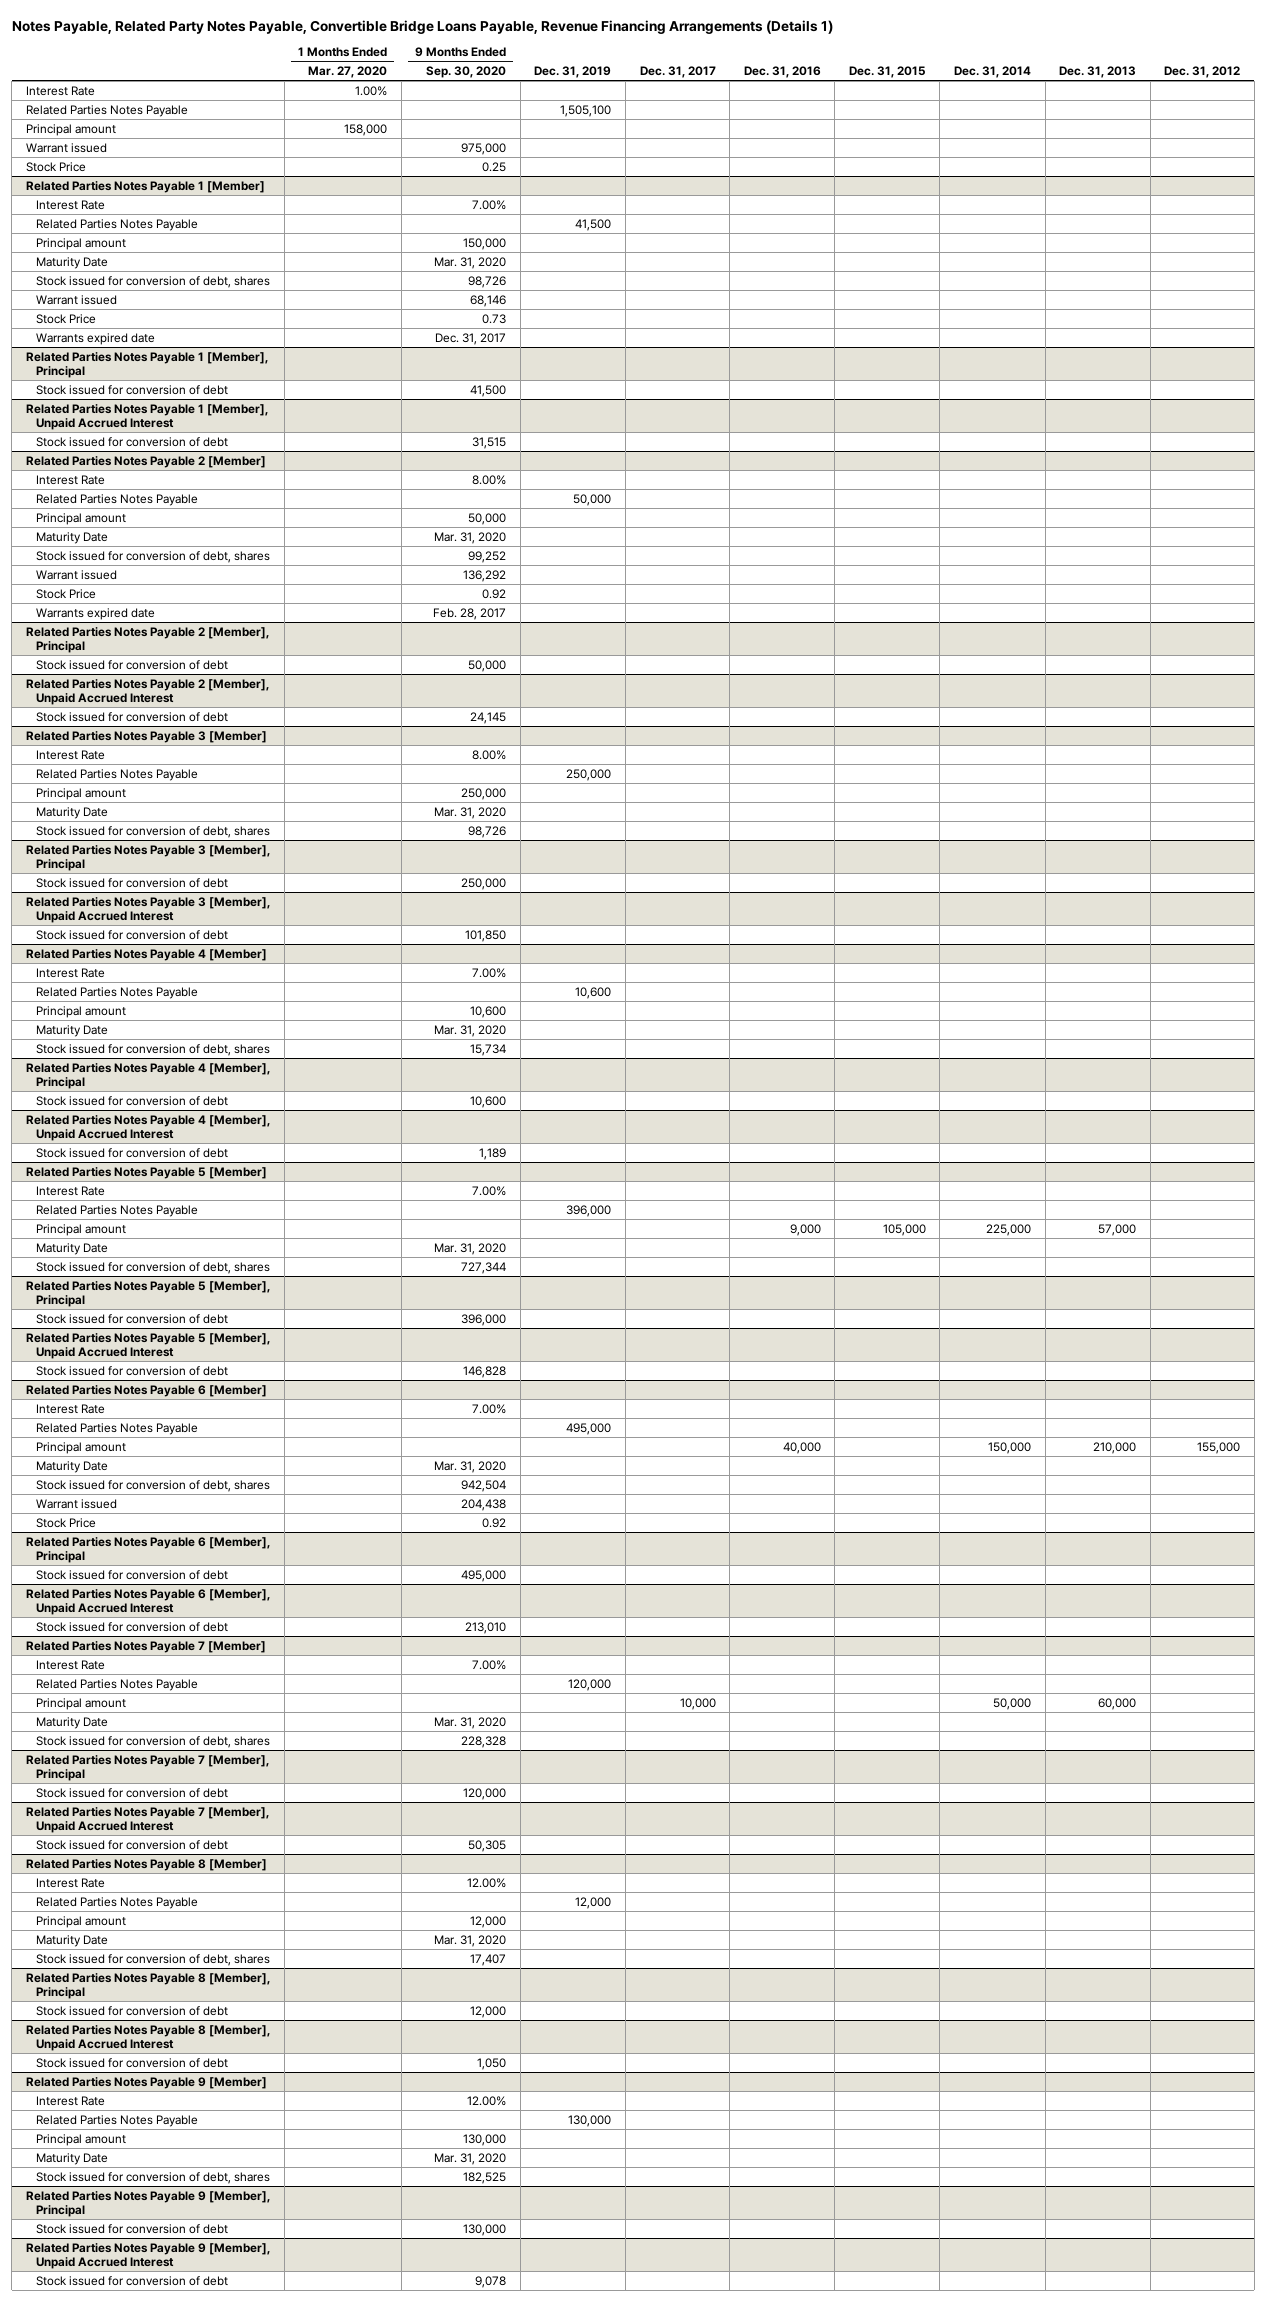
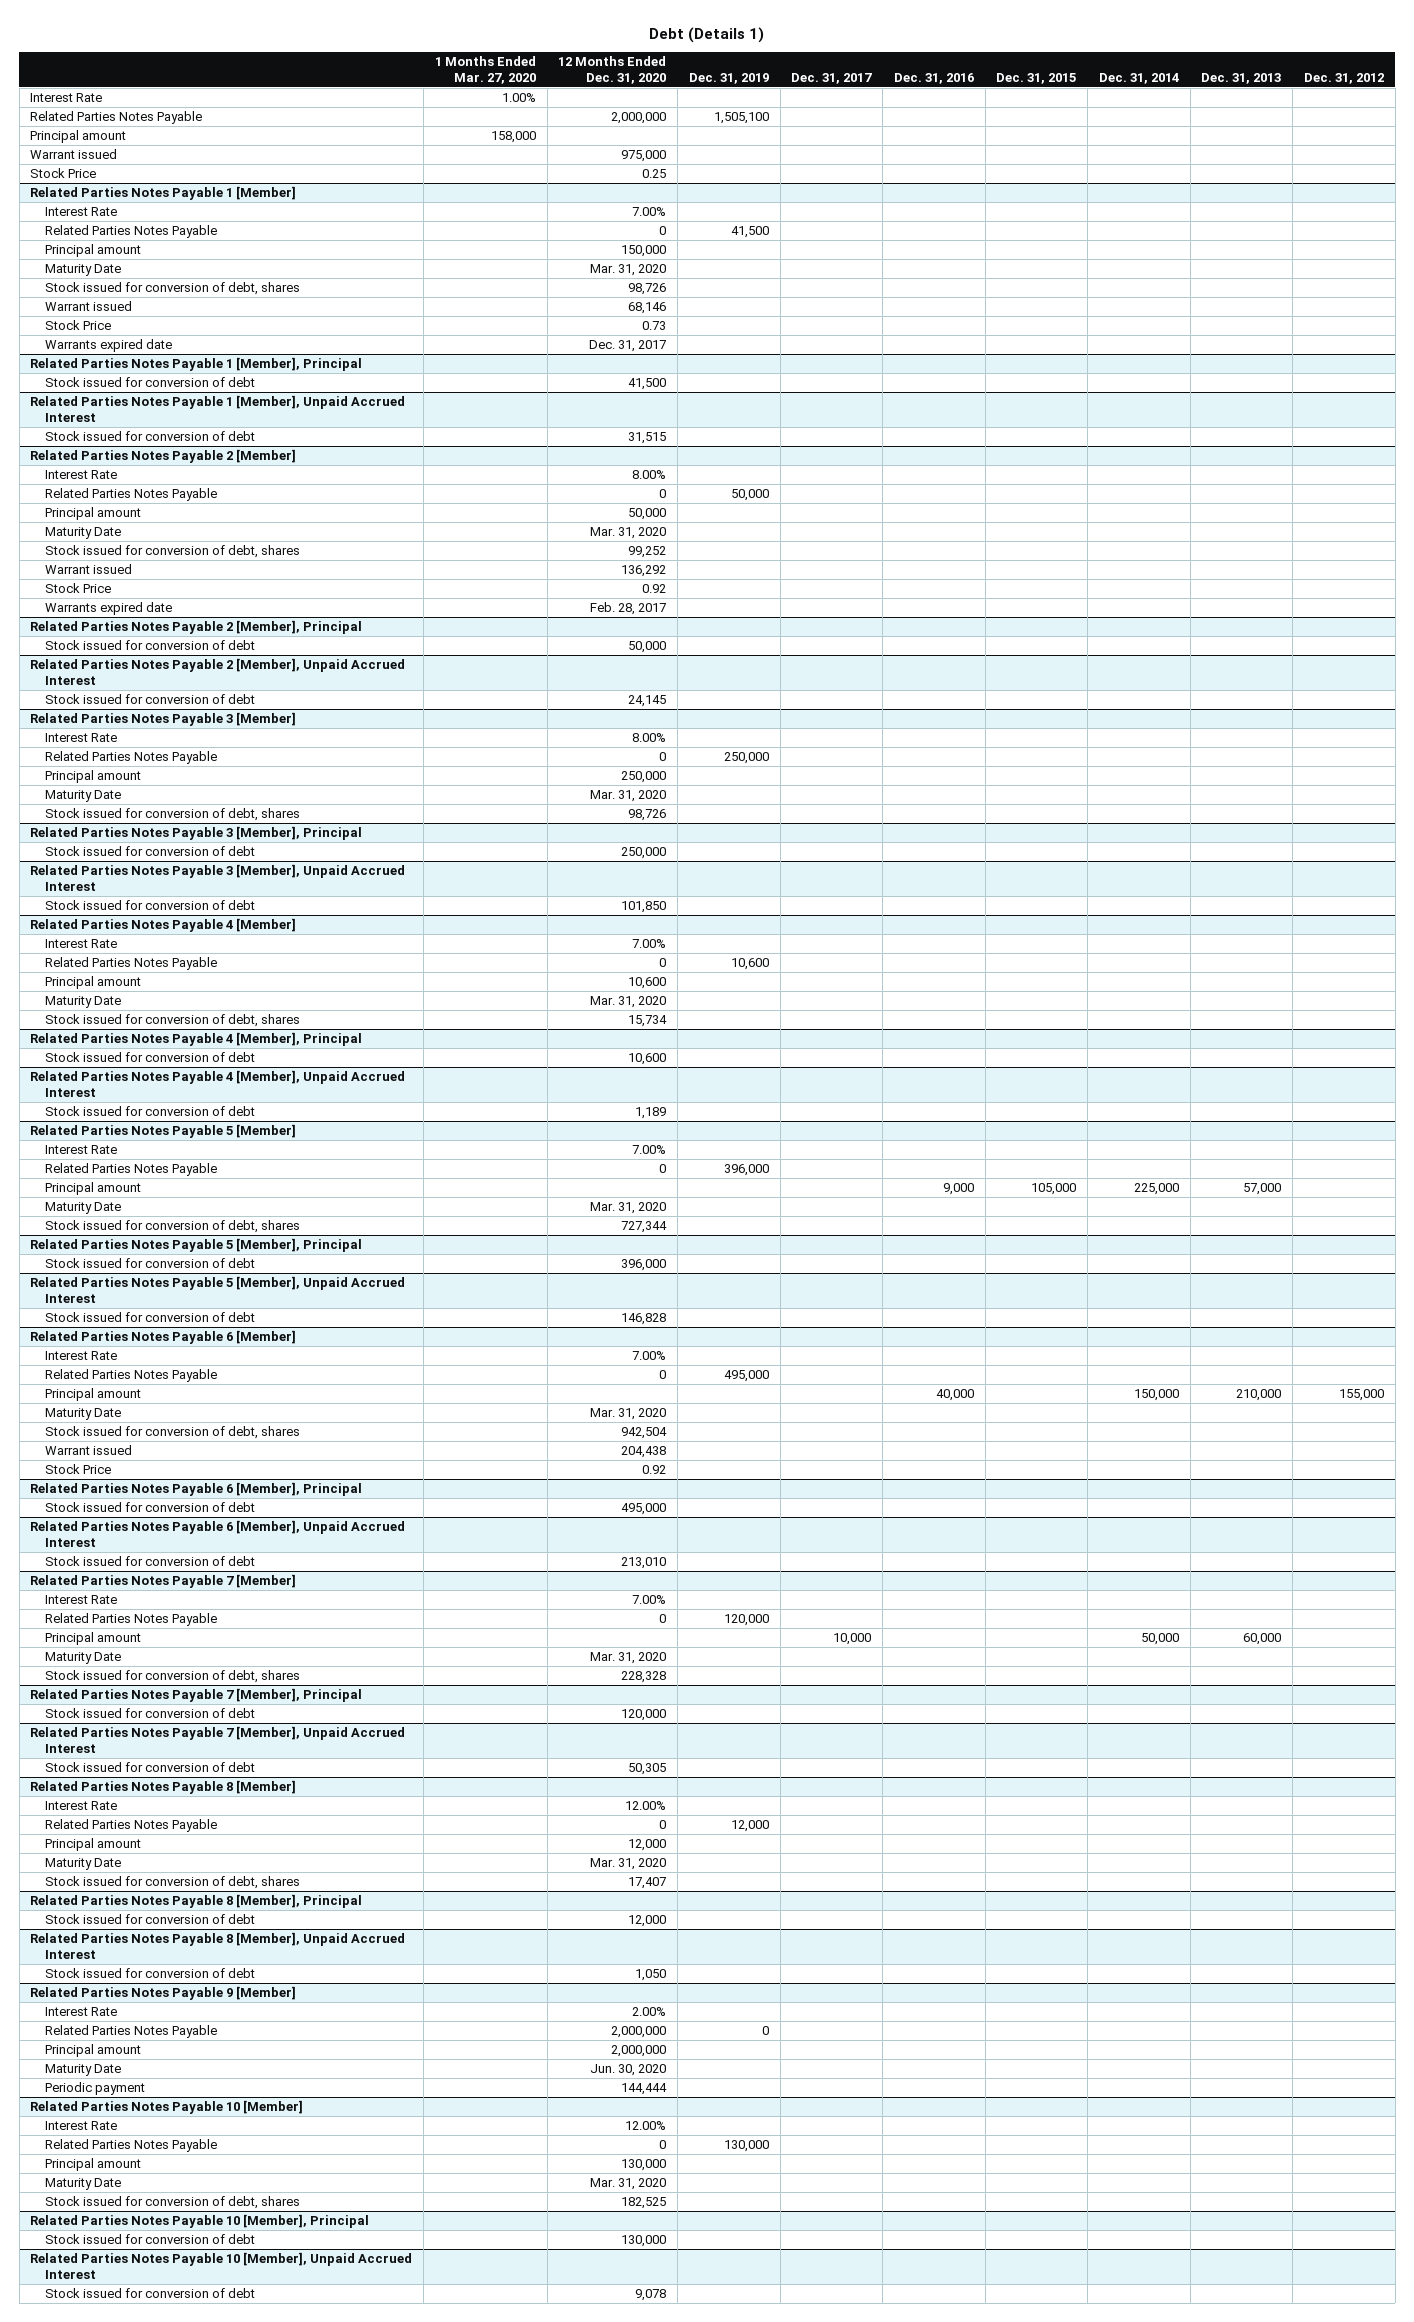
- Notes Payable, Related Party Notes Payable, Convertible Bridge Loans Payable, Revenue Financing Arrangements (Details 1)
+ Debt (Details 1)
- | 1 Months Ended Mar. 27, 2020 | 9 Months Ended Sep. 30, 2020 | Dec. 31, 2019 | Dec. 31, 2017 | Dec. 31, 2016 | Dec. 31, 2015 | Dec. 31, 2014 | Dec. 31, 2013 | Dec. 31, 2012
+ | 1 Months Ended Mar. 27, 2020 | 12 Months Ended Dec. 31, 2020 | Dec. 31, 2019 | Dec. 31, 2017 | Dec. 31, 2016 | Dec. 31, 2015 | Dec. 31, 2014 | Dec. 31, 2013 | Dec. 31, 2012
@ Related Parties Notes Payable 9 [Member]
- Related Parties Notes Payable | | | 130,000 | | | | | |
+ Related Parties Notes Payable | | 2,000,000 | 0 | | | | | |
- Stock issued for conversion of debt, shares | | 182,525 | | | | | | |
- Related Parties Notes Payable 9 [Member], Principal
@ Related Parties Notes Payable 9 [Member]
+ Periodic payment | | 144,444 | | | | | | |
+ Related Parties Notes Payable 10 [Member]
+ Interest Rate | | 12.00% | | | | | | |
+ Related Parties Notes Payable | | 0 | 130,000 | | | | | |
+ Principal amount | | 130,000 | | | | | | |
+ Maturity Date | | Mar. 31, 2020 | | | | | | |
+ Stock issued for conversion of debt, shares | | 182,525 | | | | | | |
+ Related Parties Notes Payable 10 [Member], Principal
- Related Parties Notes Payable 9 [Member], Unpaid Accrued Interest
+ Related Parties Notes Payable 10 [Member], Unpaid Accrued Interest

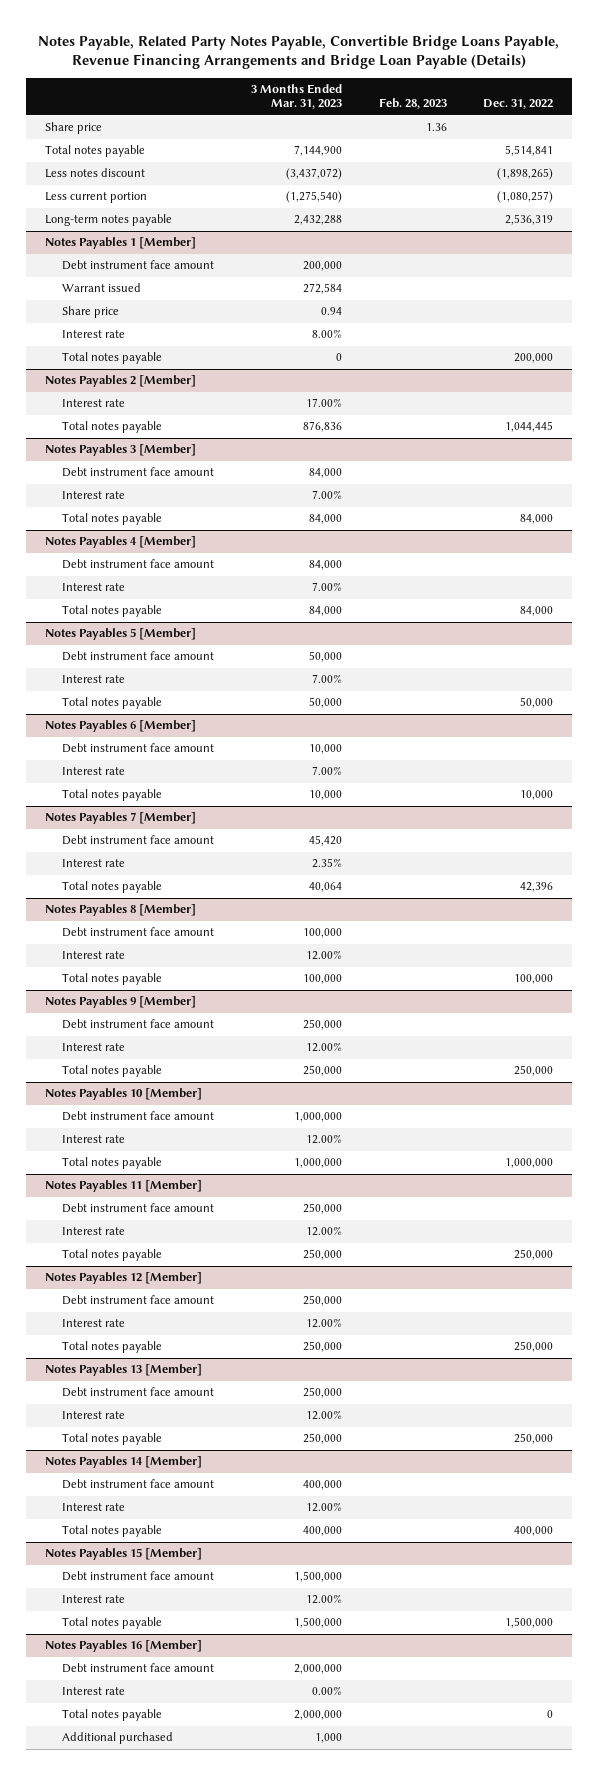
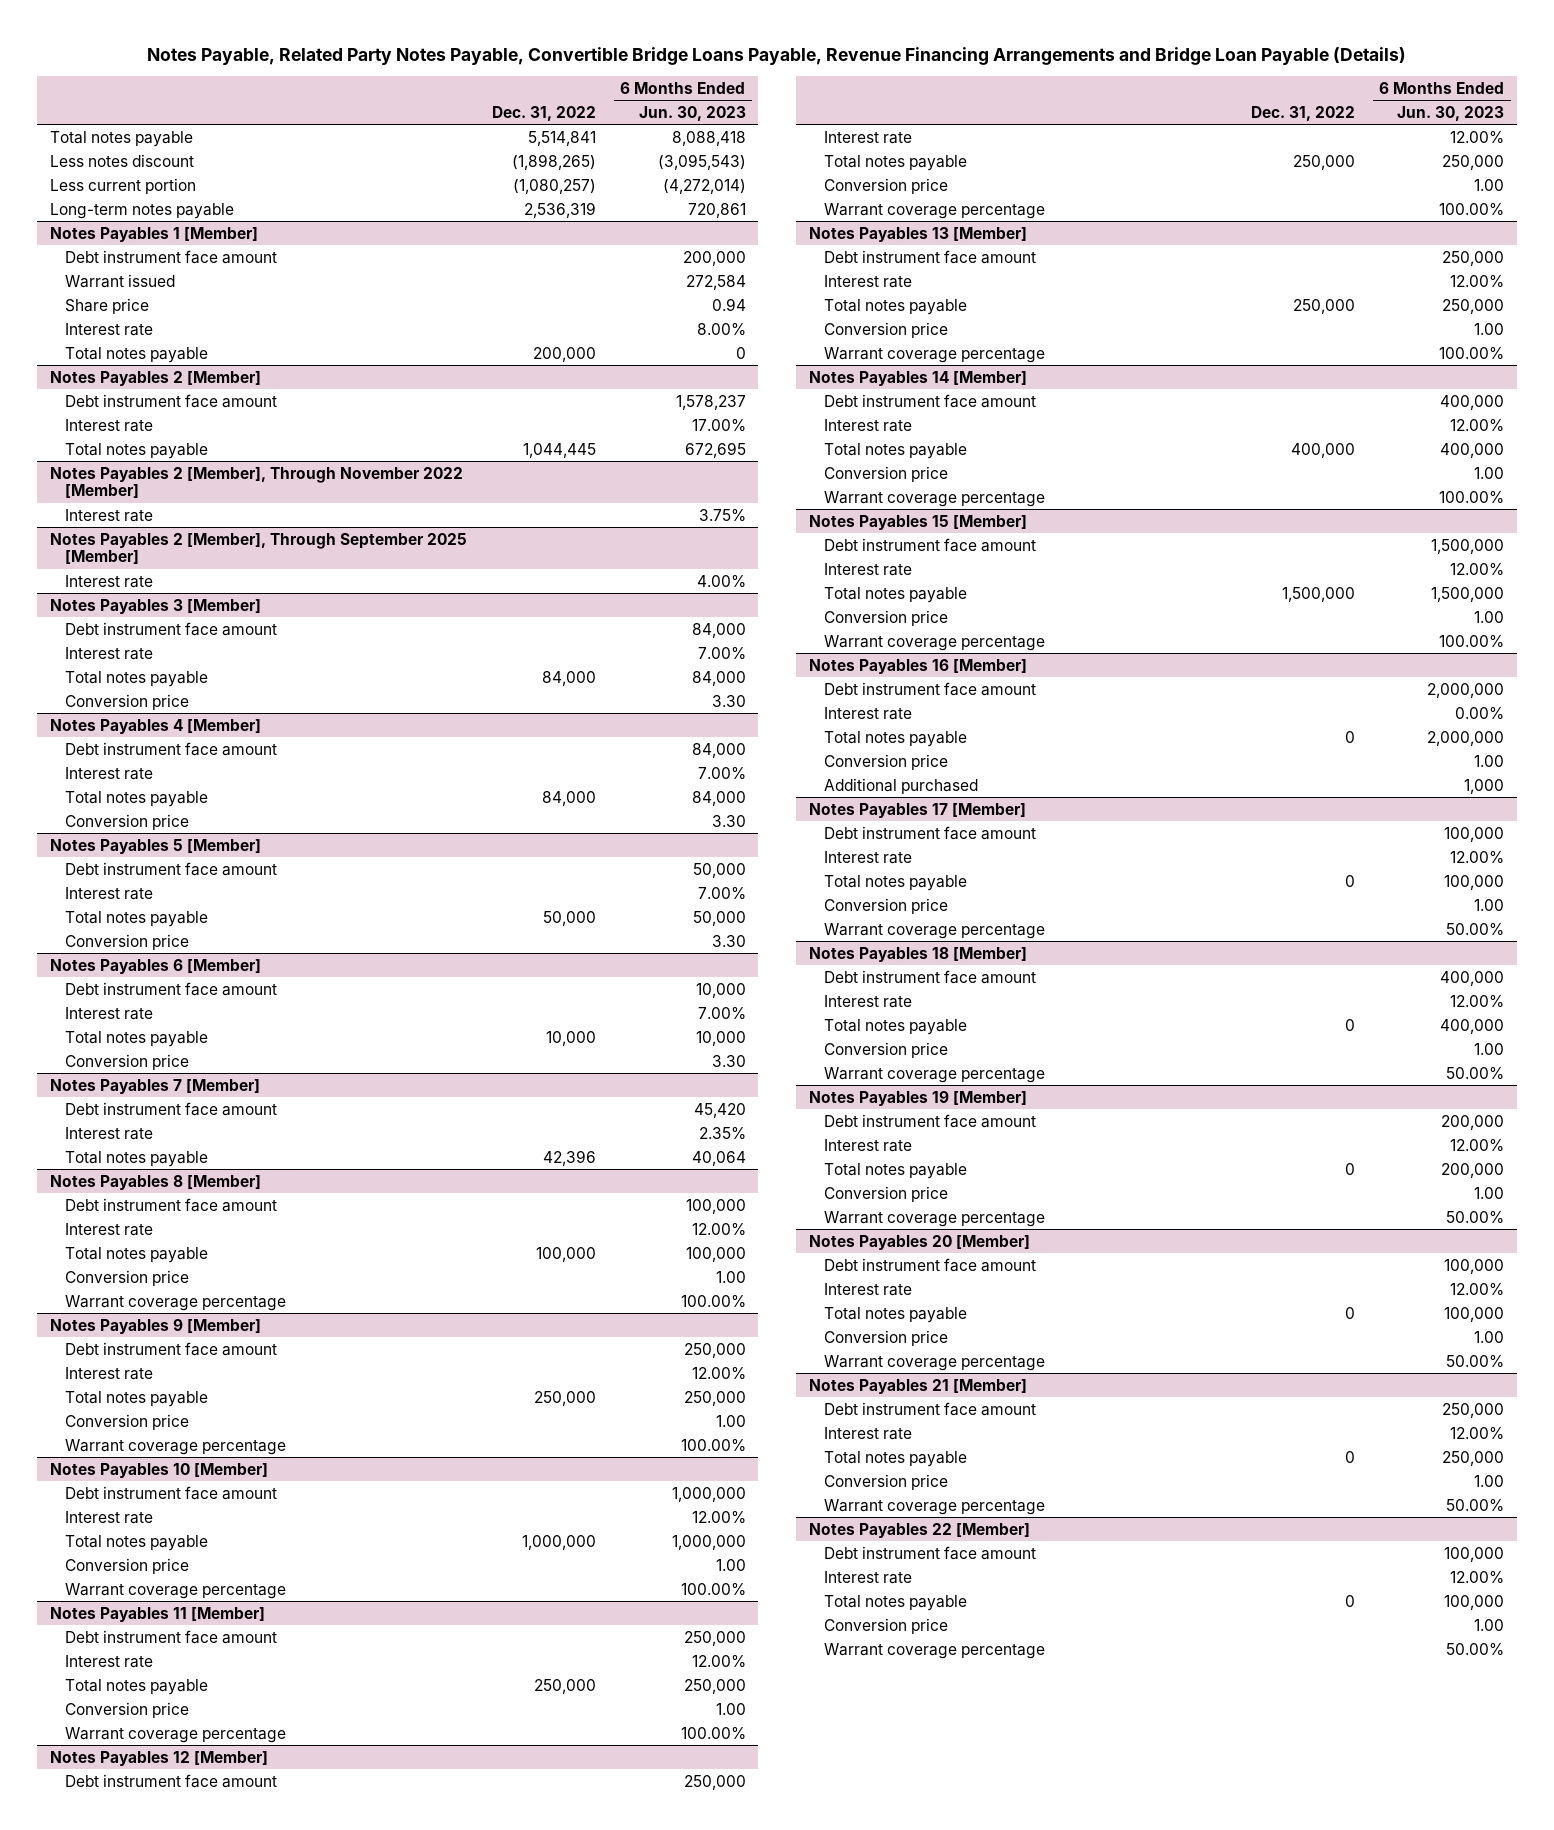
- | 3 Months Ended Mar. 31, 2023 | Feb. 28, 2023 | Dec. 31, 2022
+ | Dec. 31, 2022 | 6 Months Ended Jun. 30, 2023
- Share price | | 1.36 |
@ Notes Payables 2 [Member]
+ Debt instrument face amount | | 1,578,237
+ Notes Payables 2 [Member], Through November 2022 [Member]
+ Interest rate | | 3.75%
+ Notes Payables 2 [Member], Through September 2025 [Member]
+ Interest rate | | 4.00%
@ Notes Payables 3 [Member]
+ Conversion price | | 3.30
@ Notes Payables 4 [Member]
+ Conversion price | | 3.30
@ Notes Payables 5 [Member]
+ Conversion price | | 3.30
@ Notes Payables 6 [Member]
+ Conversion price | | 3.30
@ Notes Payables 8 [Member]
+ Conversion price | | 1.00
+ Warrant coverage percentage | | 100.00%
@ Notes Payables 9 [Member]
+ Conversion price | | 1.00
+ Warrant coverage percentage | | 100.00%
@ Notes Payables 10 [Member]
+ Conversion price | | 1.00
+ Warrant coverage percentage | | 100.00%
@ Notes Payables 11 [Member]
+ Conversion price | | 1.00
+ Warrant coverage percentage | | 100.00%
@ Notes Payables 12 [Member]
+ Conversion price | | 1.00
+ Warrant coverage percentage | | 100.00%
@ Notes Payables 13 [Member]
+ Conversion price | | 1.00
+ Warrant coverage percentage | | 100.00%
@ Notes Payables 14 [Member]
+ Conversion price | | 1.00
+ Warrant coverage percentage | | 100.00%
@ Notes Payables 15 [Member]
+ Conversion price | | 1.00
+ Warrant coverage percentage | | 100.00%
@ Notes Payables 16 [Member]
+ Conversion price | | 1.00
+ Notes Payables 17 [Member]
+ Debt instrument face amount | | 100,000
+ Interest rate | | 12.00%
+ Total notes payable | 0 | 100,000
+ Conversion price | | 1.00
+ Warrant coverage percentage | | 50.00%
+ Notes Payables 18 [Member]
+ Debt instrument face amount | | 400,000
+ Interest rate | | 12.00%
+ Total notes payable | 0 | 400,000
+ Conversion price | | 1.00
+ Warrant coverage percentage | | 50.00%
+ Notes Payables 19 [Member]
+ Debt instrument face amount | | 200,000
+ Interest rate | | 12.00%
+ Total notes payable | 0 | 200,000
+ Conversion price | | 1.00
+ Warrant coverage percentage | | 50.00%
+ Notes Payables 20 [Member]
+ Debt instrument face amount | | 100,000
+ Interest rate | | 12.00%
+ Total notes payable | 0 | 100,000
+ Conversion price | | 1.00
+ Warrant coverage percentage | | 50.00%
+ Notes Payables 21 [Member]
+ Debt instrument face amount | | 250,000
+ Interest rate | | 12.00%
+ Total notes payable | 0 | 250,000
+ Conversion price | | 1.00
+ Warrant coverage percentage | | 50.00%
+ Notes Payables 22 [Member]
+ Debt instrument face amount | | 100,000
+ Interest rate | | 12.00%
+ Total notes payable | 0 | 100,000
+ Conversion price | | 1.00
+ Warrant coverage percentage | | 50.00%

